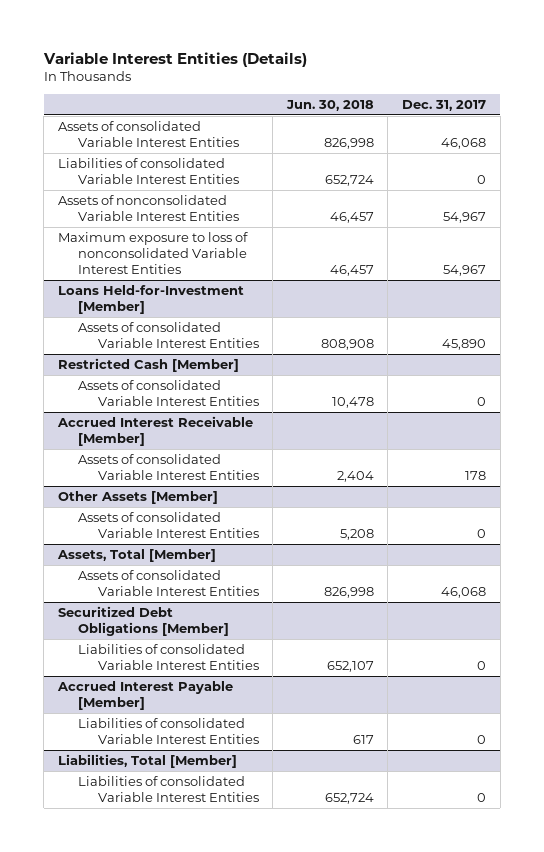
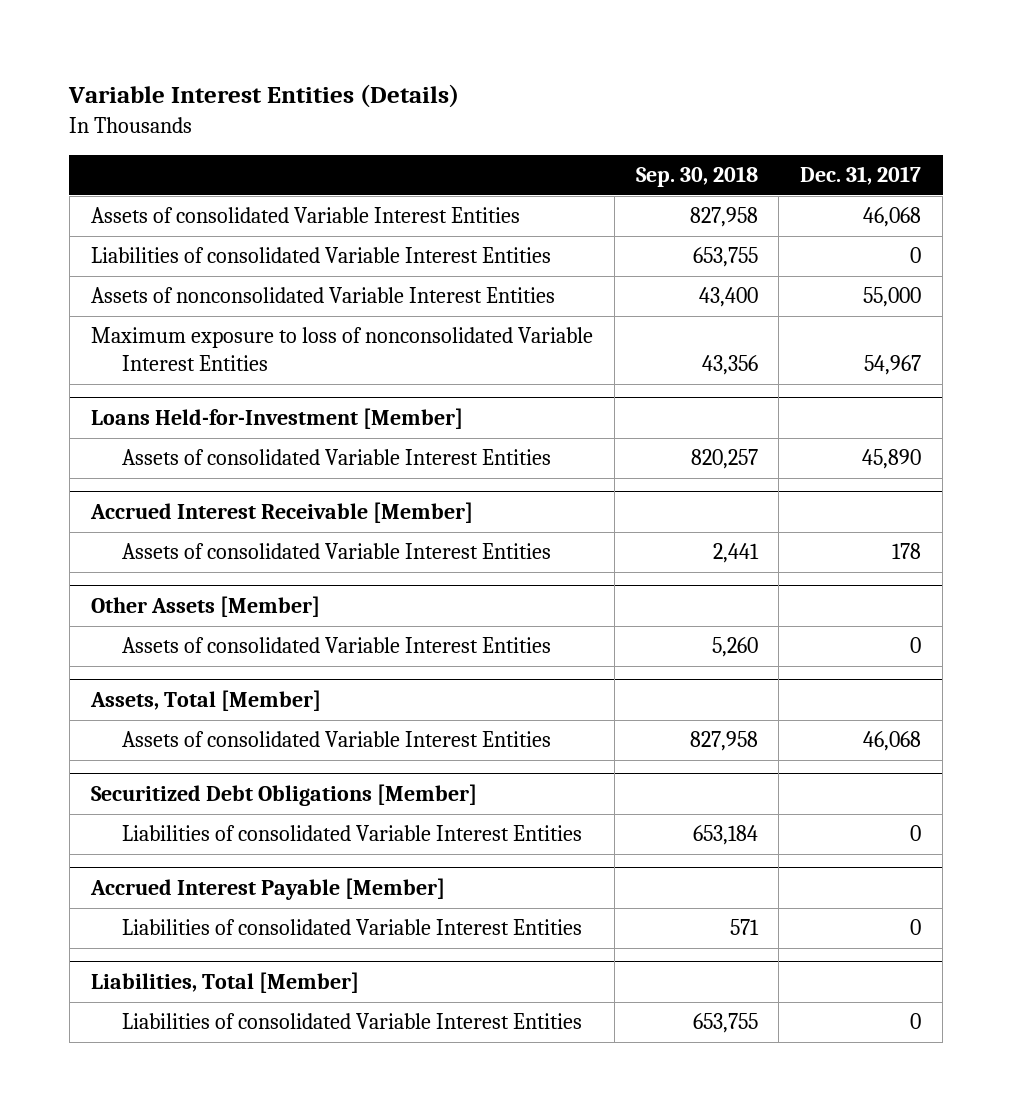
- | Jun. 30, 2018 | Dec. 31, 2017
+ | Sep. 30, 2018 | Dec. 31, 2017
- Assets of nonconsolidated Variable Interest Entities | 46,457 | 54,967
+ Assets of nonconsolidated Variable Interest Entities | 43,400 | 55,000
- Restricted Cash [Member]
- Assets of consolidated Variable Interest Entities | 10,478 | 0

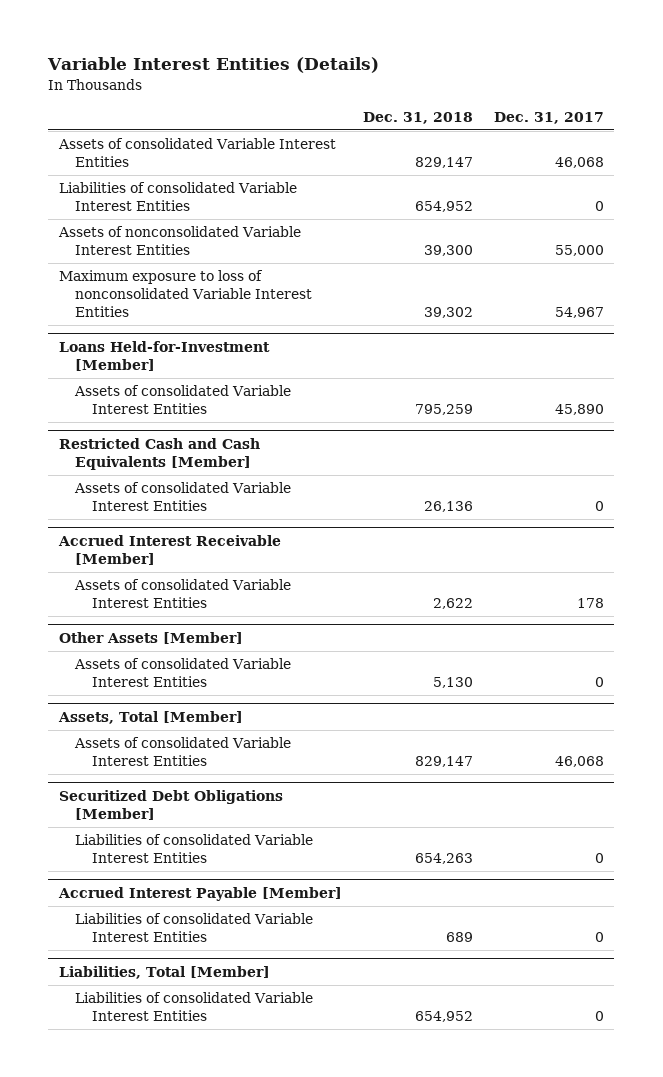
- | Sep. 30, 2018 | Dec. 31, 2017
+ | Dec. 31, 2018 | Dec. 31, 2017
+ Restricted Cash and Cash Equivalents [Member]
+ Assets of consolidated Variable Interest Entities | 26,136 | 0

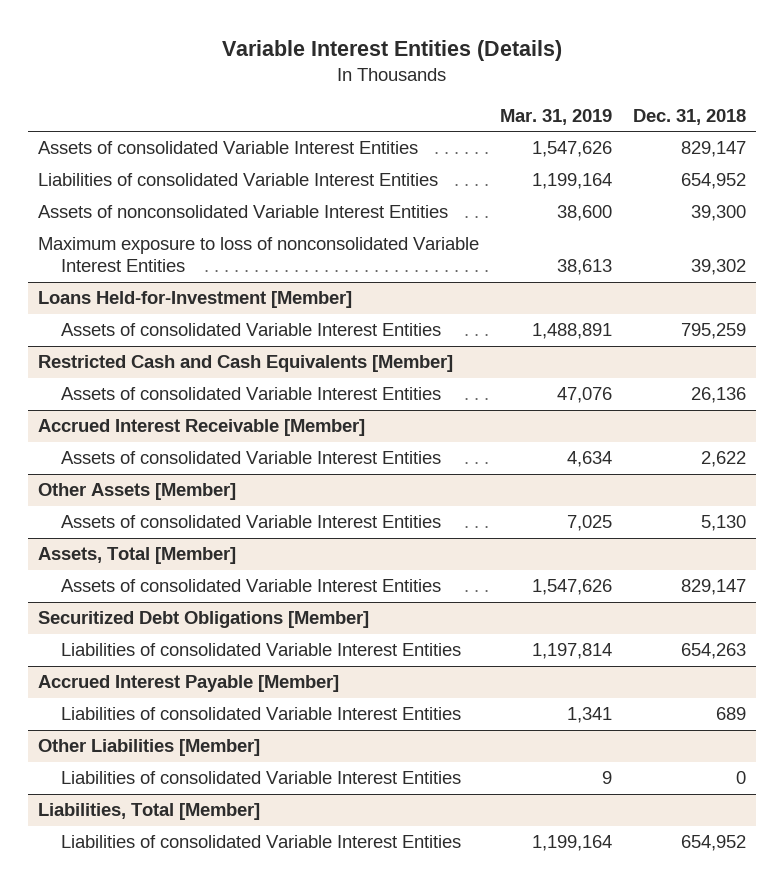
- | Dec. 31, 2018 | Dec. 31, 2017
+ | Mar. 31, 2019 | Dec. 31, 2018
+ Other Liabilities [Member]
+ Liabilities of consolidated Variable Interest Entities | 9 | 0

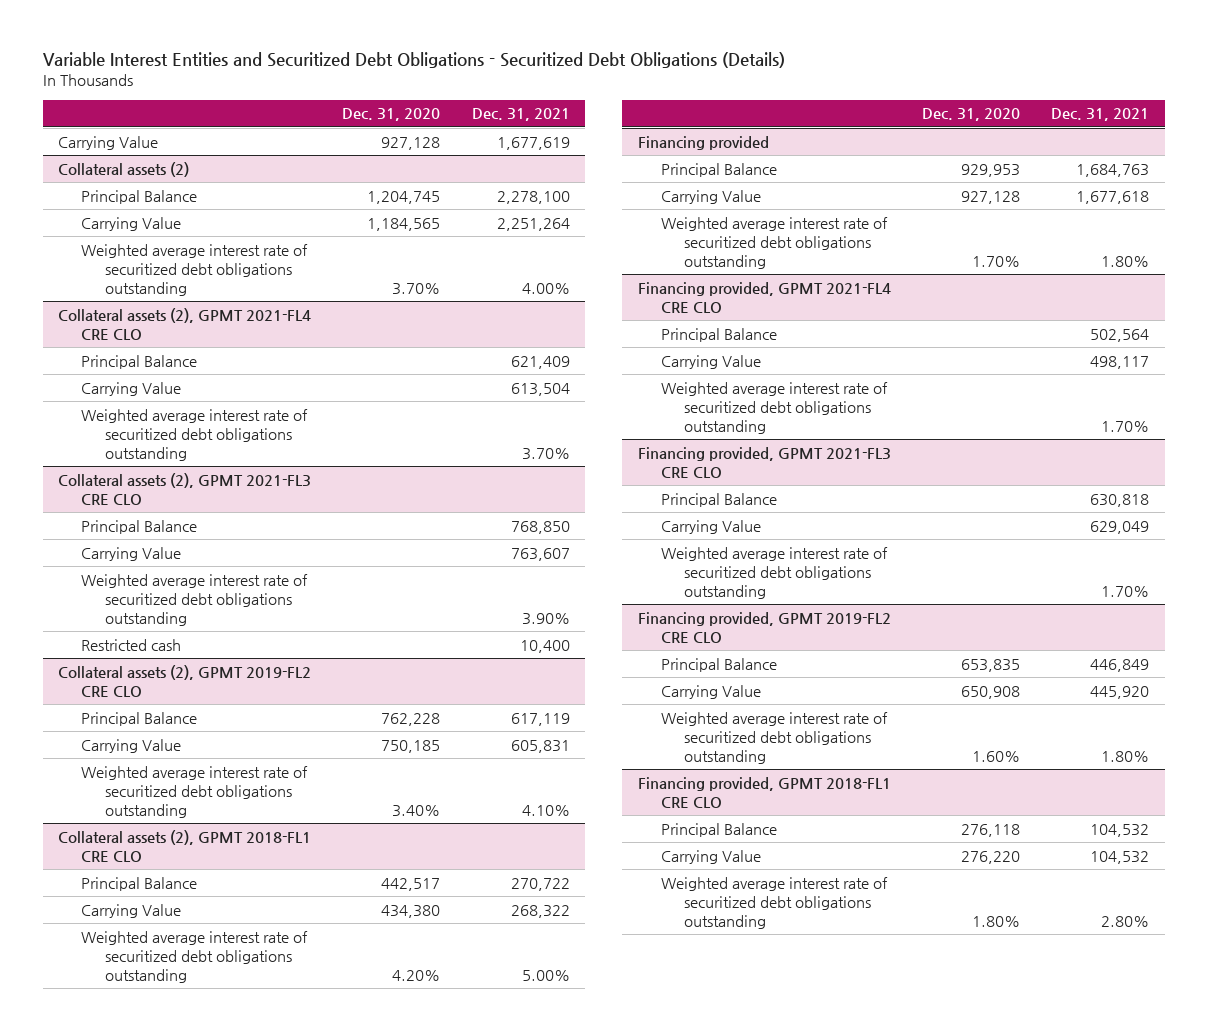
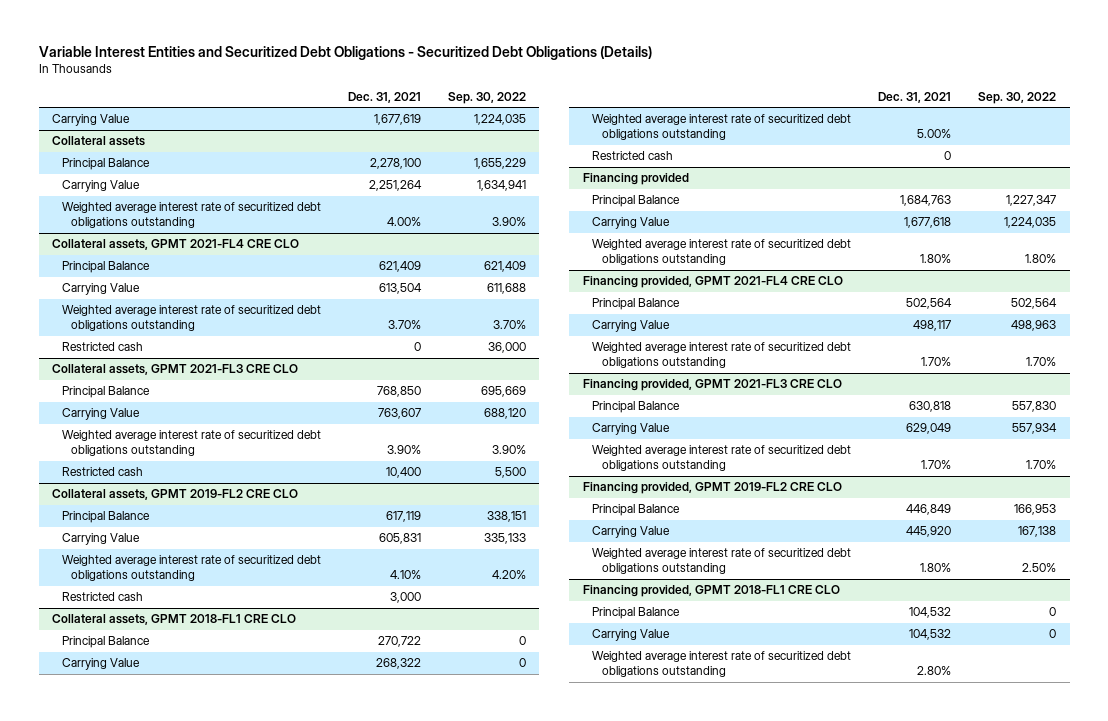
- | Dec. 31, 2020 | Dec. 31, 2021
+ | Dec. 31, 2021 | Sep. 30, 2022
- Collateral assets (2)
+ Collateral assets
- Collateral assets (2), GPMT 2021-FL4 CRE CLO
+ Collateral assets, GPMT 2021-FL4 CRE CLO
- Collateral assets (2), GPMT 2021-FL3 CRE CLO
+ Restricted cash | 0 | 36,000
+ Collateral assets, GPMT 2021-FL3 CRE CLO
- Collateral assets (2), GPMT 2019-FL2 CRE CLO
+ Collateral assets, GPMT 2019-FL2 CRE CLO
- Collateral assets (2), GPMT 2018-FL1 CRE CLO
+ Restricted cash | 3,000 |
+ Collateral assets, GPMT 2018-FL1 CRE CLO
+ Restricted cash | 0 |

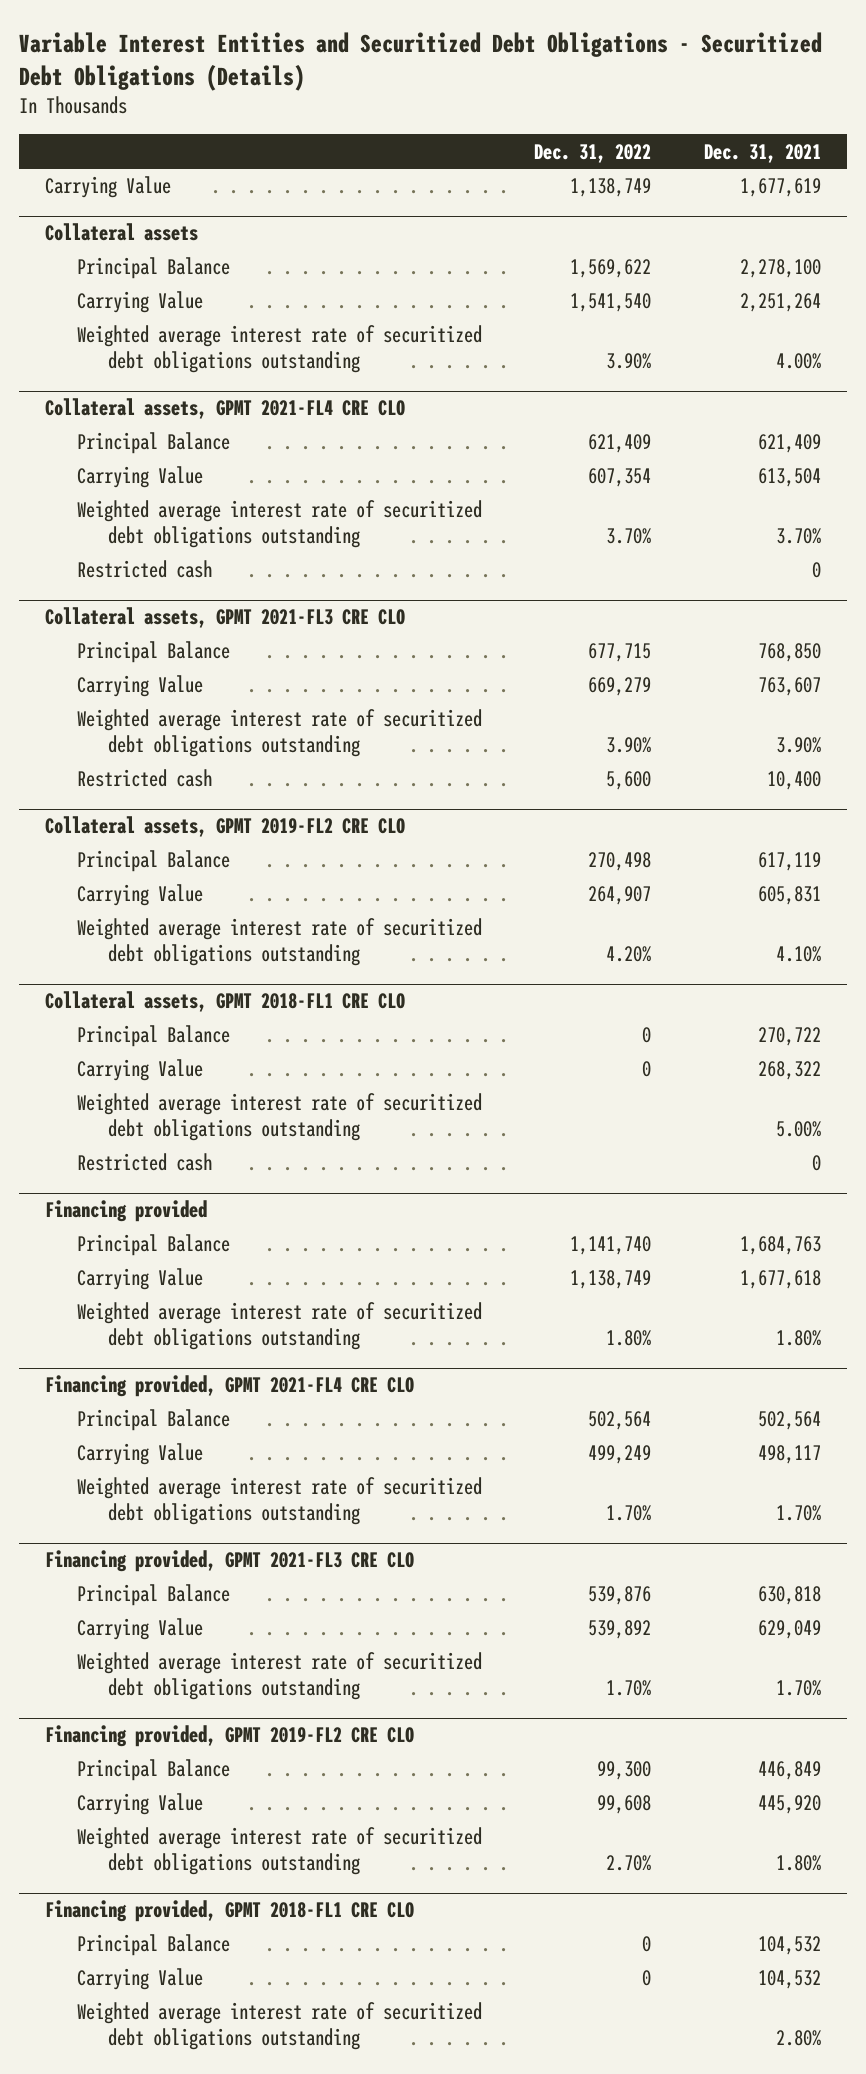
- | Dec. 31, 2021 | Sep. 30, 2022
+ | Dec. 31, 2022 | Dec. 31, 2021
@ Collateral assets, GPMT 2019-FL2 CRE CLO
- Restricted cash | 3,000 |

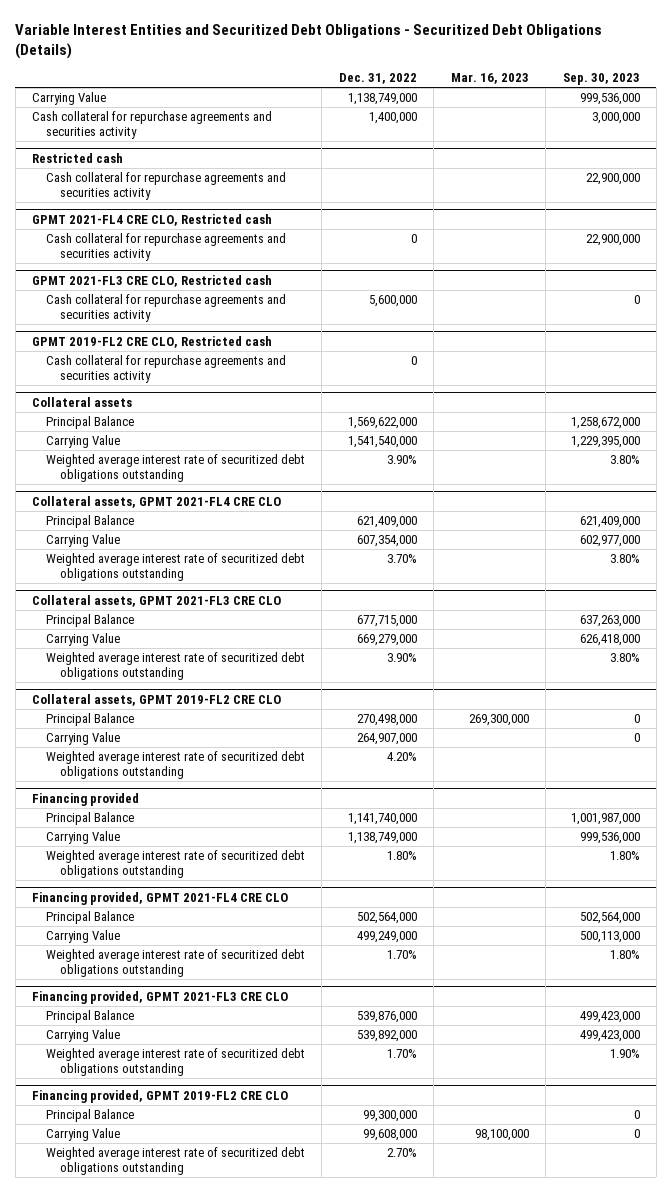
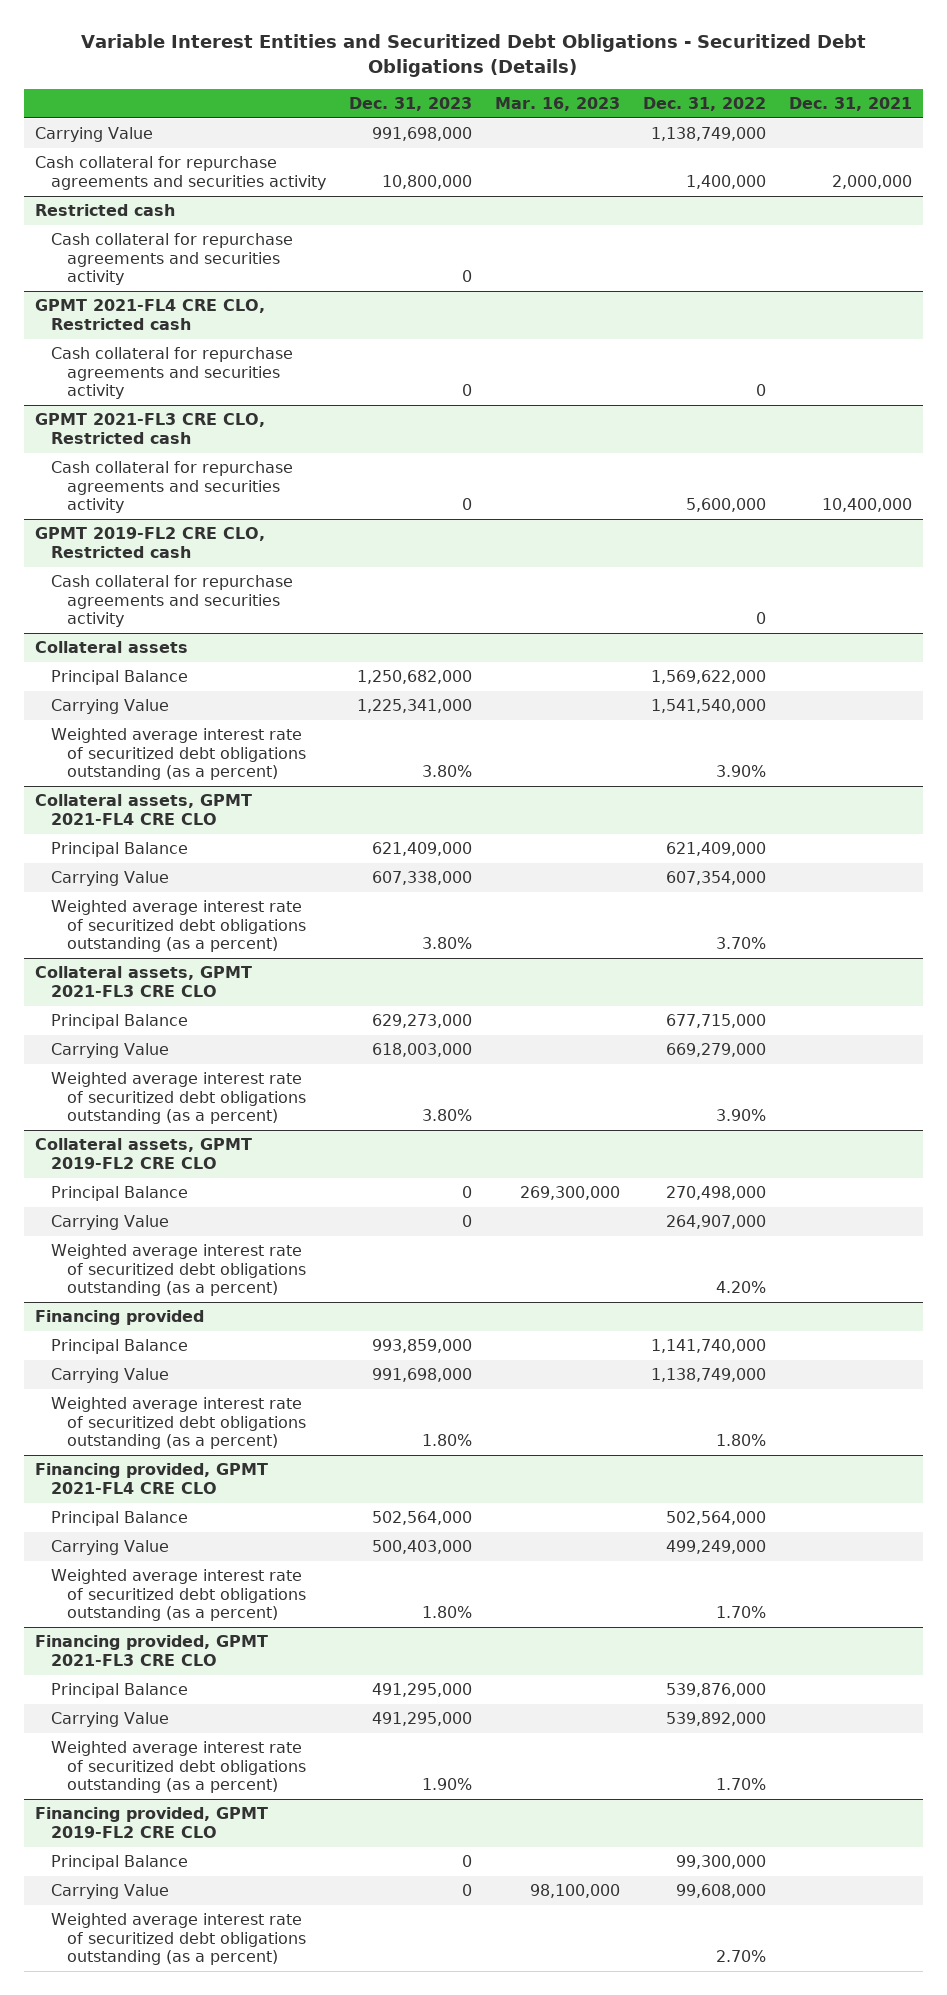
- | Dec. 31, 2022 | Mar. 16, 2023 | Sep. 30, 2023
+ | Dec. 31, 2023 | Mar. 16, 2023 | Dec. 31, 2022 | Dec. 31, 2021
@ Collateral assets
- Weighted average interest rate of securitized debt obligations outstanding | 3.90% | | 3.80%
+ Weighted average interest rate of securitized debt obligations outstanding (as a percent) | 3.80% | | 3.90% |
@ Collateral assets, GPMT 2021-FL4 CRE CLO
- Weighted average interest rate of securitized debt obligations outstanding | 3.70% | | 3.80%
+ Weighted average interest rate of securitized debt obligations outstanding (as a percent) | 3.80% | | 3.70% |
@ Collateral assets, GPMT 2021-FL3 CRE CLO
- Weighted average interest rate of securitized debt obligations outstanding | 3.90% | | 3.80%
+ Weighted average interest rate of securitized debt obligations outstanding (as a percent) | 3.80% | | 3.90% |
@ Collateral assets, GPMT 2019-FL2 CRE CLO
- Weighted average interest rate of securitized debt obligations outstanding | 4.20% | |
+ Weighted average interest rate of securitized debt obligations outstanding (as a percent) | | | 4.20% |
@ Financing provided
- Weighted average interest rate of securitized debt obligations outstanding | 1.80% | | 1.80%
+ Weighted average interest rate of securitized debt obligations outstanding (as a percent) | 1.80% | | 1.80% |
@ Financing provided, GPMT 2021-FL4 CRE CLO
- Weighted average interest rate of securitized debt obligations outstanding | 1.70% | | 1.80%
+ Weighted average interest rate of securitized debt obligations outstanding (as a percent) | 1.80% | | 1.70% |
@ Financing provided, GPMT 2021-FL3 CRE CLO
- Weighted average interest rate of securitized debt obligations outstanding | 1.70% | | 1.90%
+ Weighted average interest rate of securitized debt obligations outstanding (as a percent) | 1.90% | | 1.70% |
@ Financing provided, GPMT 2019-FL2 CRE CLO
- Weighted average interest rate of securitized debt obligations outstanding | 2.70% | |
+ Weighted average interest rate of securitized debt obligations outstanding (as a percent) | | | 2.70% |

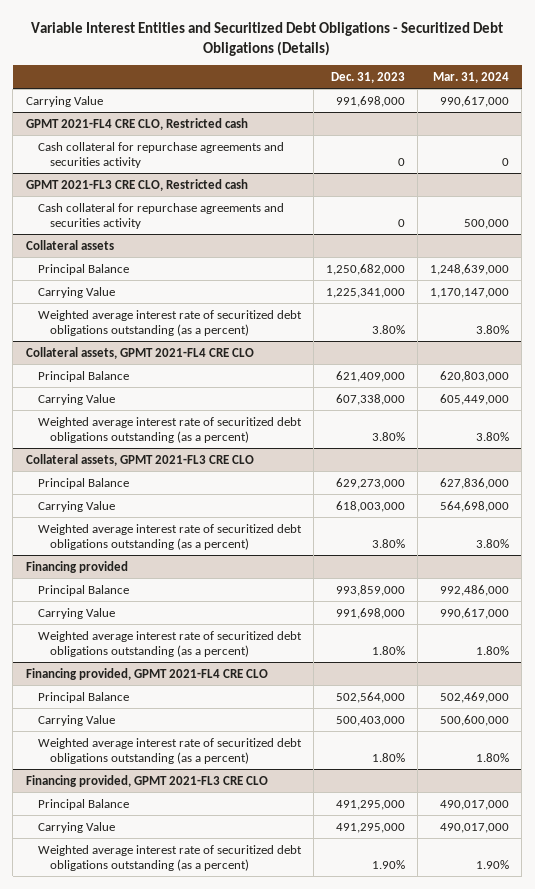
- | Dec. 31, 2023 | Mar. 16, 2023 | Dec. 31, 2022 | Dec. 31, 2021
+ | Dec. 31, 2023 | Mar. 31, 2024
- Cash collateral for repurchase agreements and securities activity | 10,800,000 | | 1,400,000 | 2,000,000
- Restricted cash
- Cash collateral for repurchase agreements and securities activity | 0 | | |
- GPMT 2019-FL2 CRE CLO, Restricted cash
- Cash collateral for repurchase agreements and securities activity | | | 0 |
- Collateral assets, GPMT 2019-FL2 CRE CLO
- Principal Balance | 0 | 269,300,000 | 270,498,000 |
- Carrying Value | 0 | | 264,907,000 |
- Weighted average interest rate of securitized debt obligations outstanding (as a percent) | | | 4.20% |
- Financing provided, GPMT 2019-FL2 CRE CLO
- Principal Balance | 0 | | 99,300,000 |
- Carrying Value | 0 | 98,100,000 | 99,608,000 |
- Weighted average interest rate of securitized debt obligations outstanding (as a percent) | | | 2.70% |

